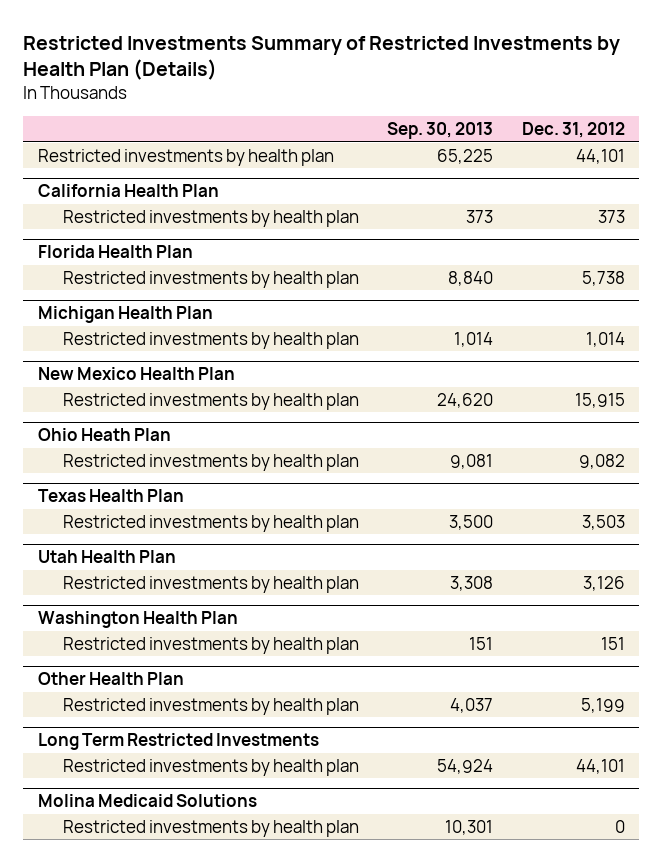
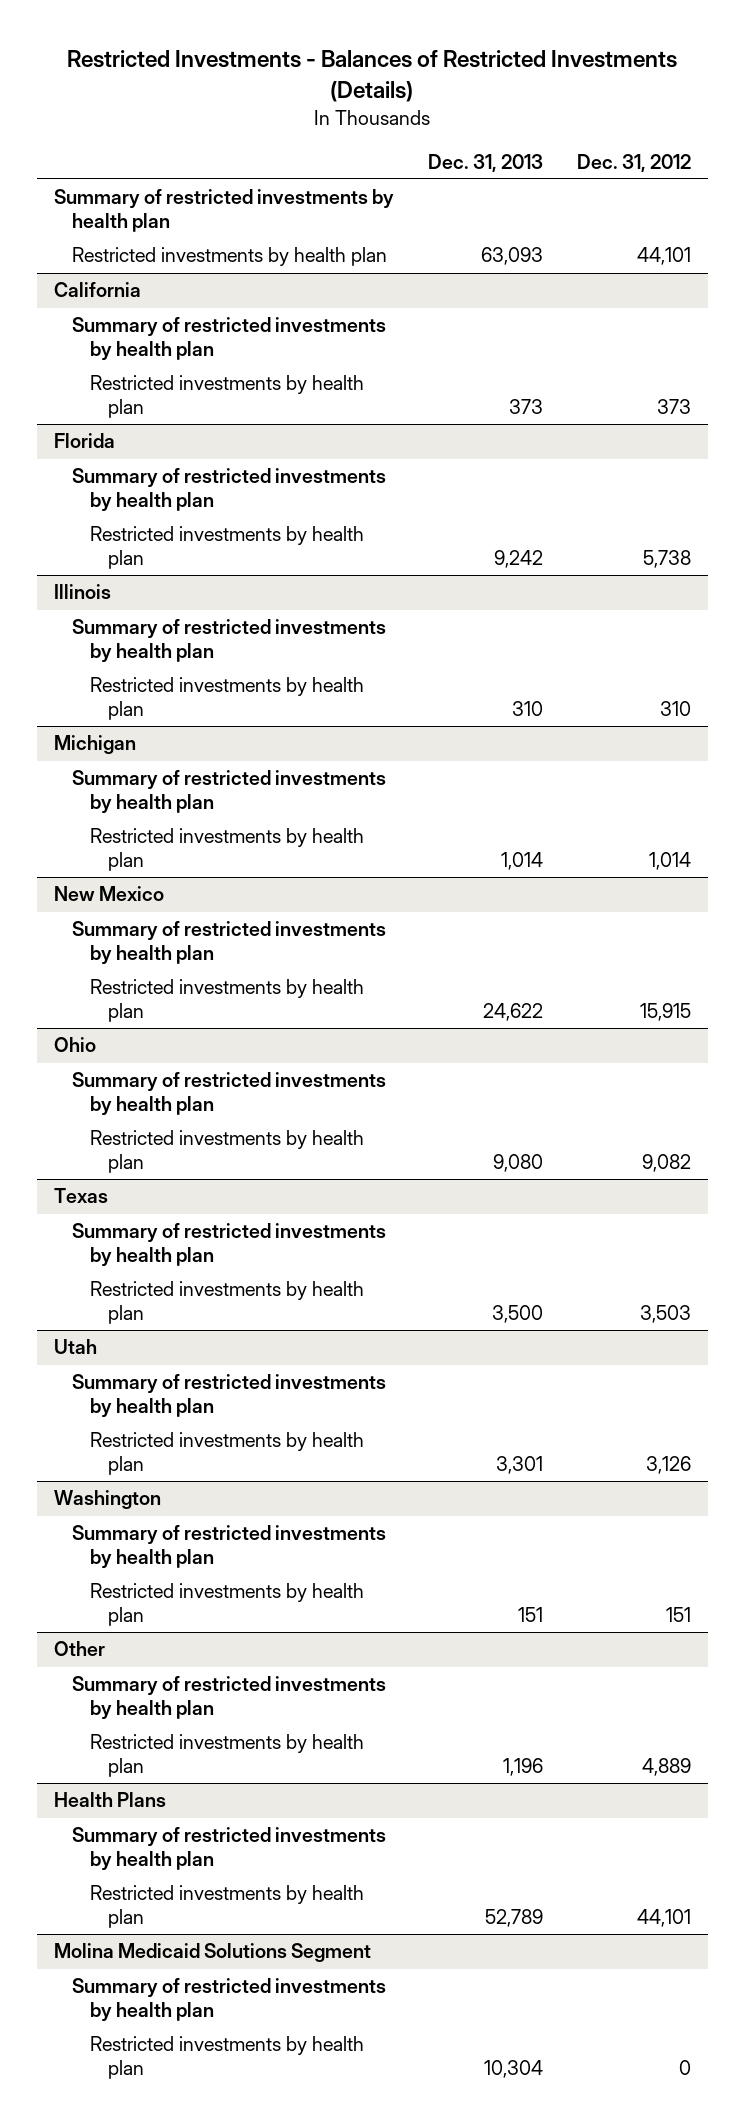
- Restricted Investments Summary of Restricted Investments by Health Plan (Details)
+ Restricted Investments - Balances of Restricted Investments (Details)
- | Sep. 30, 2013 | Dec. 31, 2012
+ | Dec. 31, 2013 | Dec. 31, 2012
+ Summary of restricted investments by health plan
- California Health Plan
+ California
+ Summary of restricted investments by health plan
- Florida Health Plan
+ Florida
+ Summary of restricted investments by health plan
- Michigan Health Plan
+ Illinois
+ Summary of restricted investments by health plan
+ Restricted investments by health plan | 310 | 310
+ Michigan
+ Summary of restricted investments by health plan
- New Mexico Health Plan
+ New Mexico
+ Summary of restricted investments by health plan
- Ohio Heath Plan
+ Ohio
+ Summary of restricted investments by health plan
- Texas Health Plan
+ Texas
+ Summary of restricted investments by health plan
- Utah Health Plan
+ Utah
+ Summary of restricted investments by health plan
- Washington Health Plan
+ Washington
+ Summary of restricted investments by health plan
- Other Health Plan
- Restricted investments by health plan | 4,037 | 5,199
- Long Term Restricted Investments
+ Other
+ Summary of restricted investments by health plan
+ Restricted investments by health plan | 1,196 | 4,889
+ Health Plans
+ Summary of restricted investments by health plan
- Molina Medicaid Solutions
+ Molina Medicaid Solutions Segment
+ Summary of restricted investments by health plan

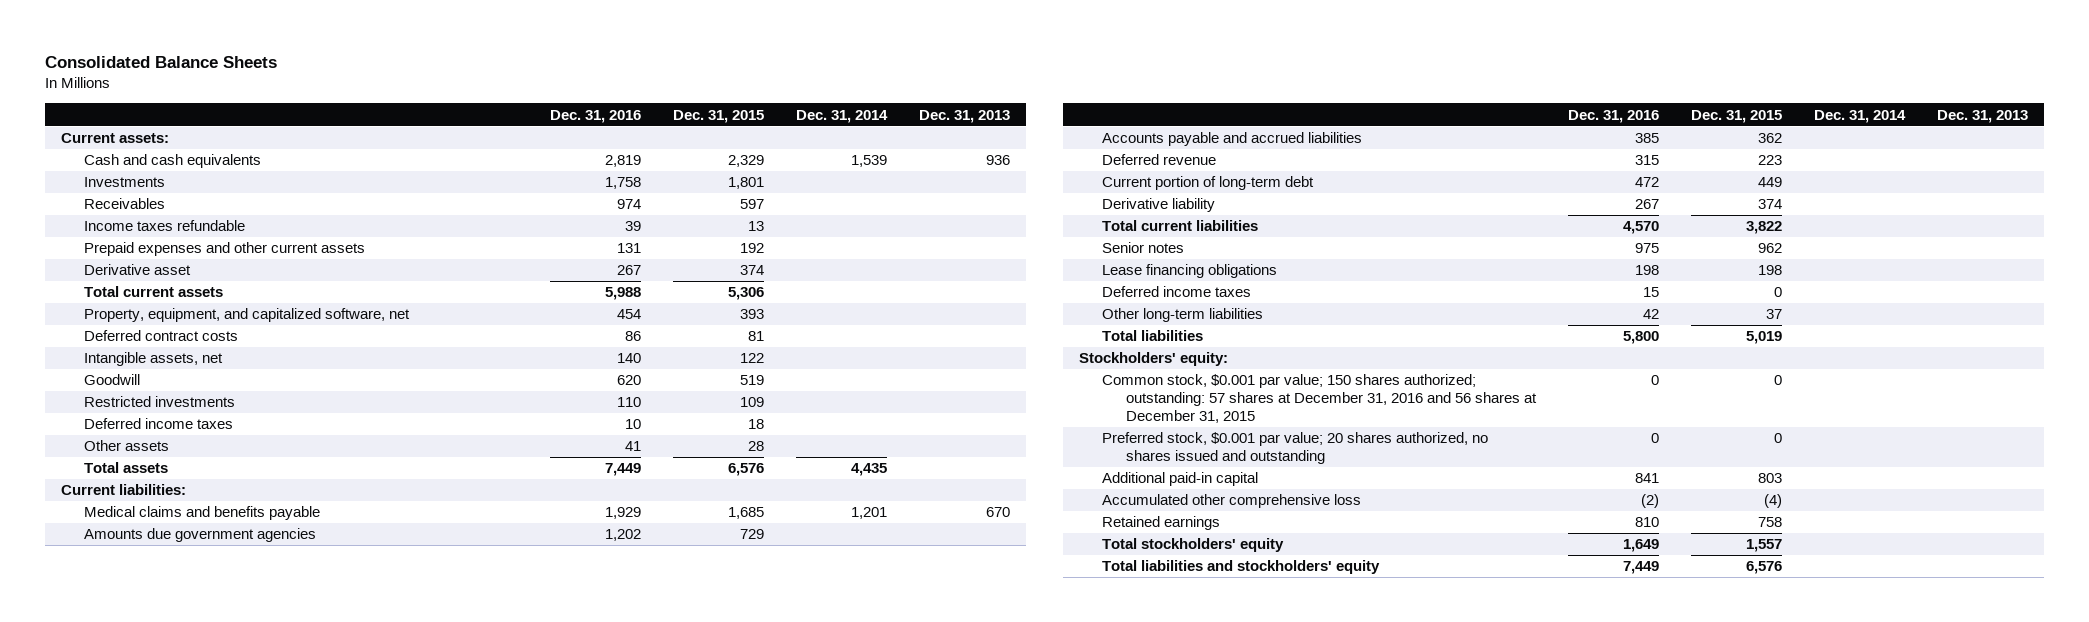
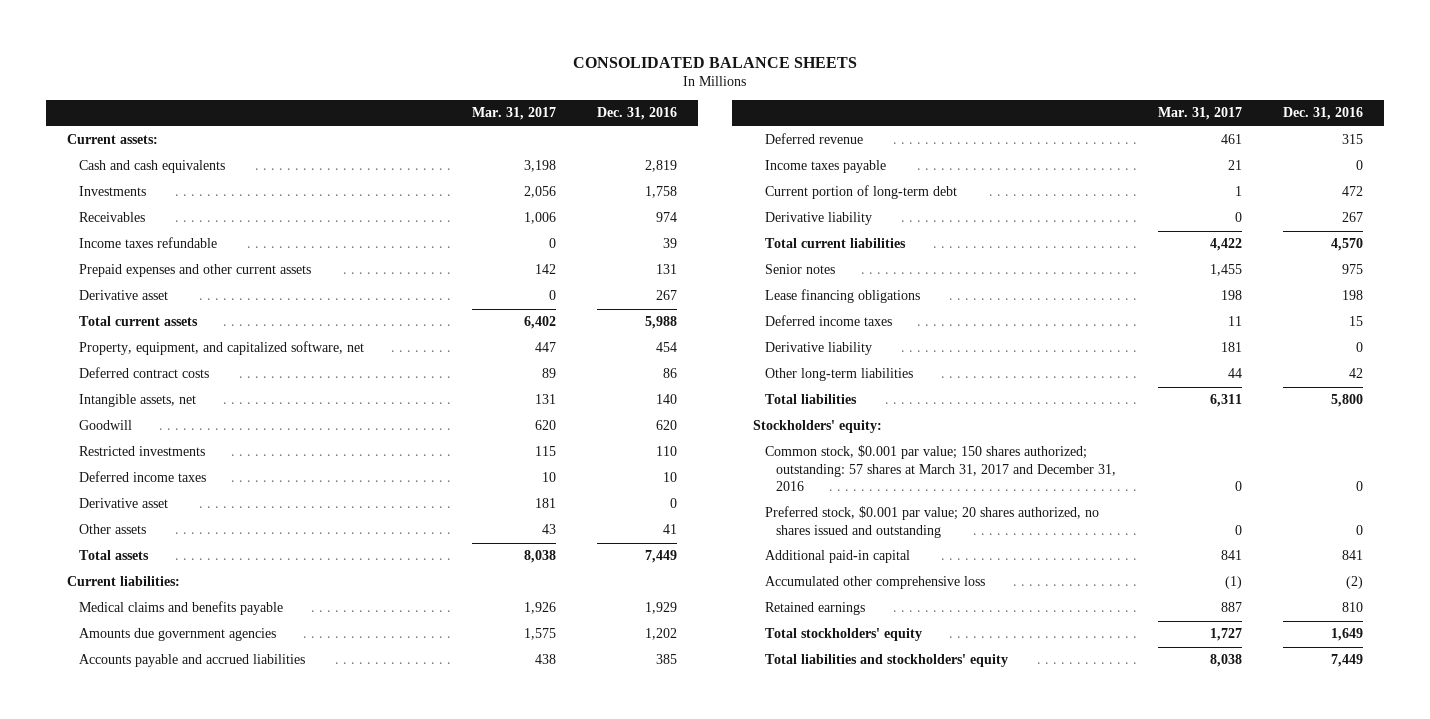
- Consolidated Balance Sheets
+ CONSOLIDATED BALANCE SHEETS
- | Dec. 31, 2016 | Dec. 31, 2015 | Dec. 31, 2014 | Dec. 31, 2013
+ | Mar. 31, 2017 | Dec. 31, 2016
+ Derivative asset | 181 | 0
+ Income taxes payable | 21 | 0
+ Derivative liability | 181 | 0
- Common stock, $0.001 par value; 150 shares authorized; outstanding: 57 shares at December 31, 2016 and 56 shares at December 31, 2015 | 0 | 0 | |
+ Common stock, $0.001 par value; 150 shares authorized; outstanding: 57 shares at March 31, 2017 and December 31, 2016 | 0 | 0

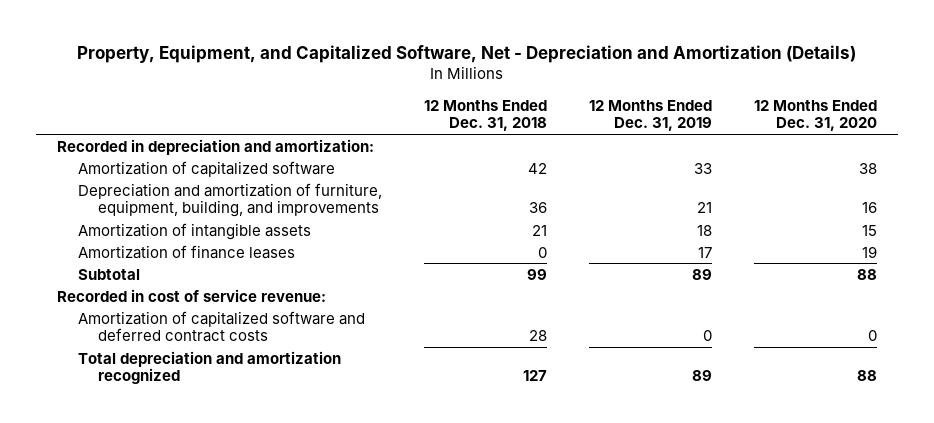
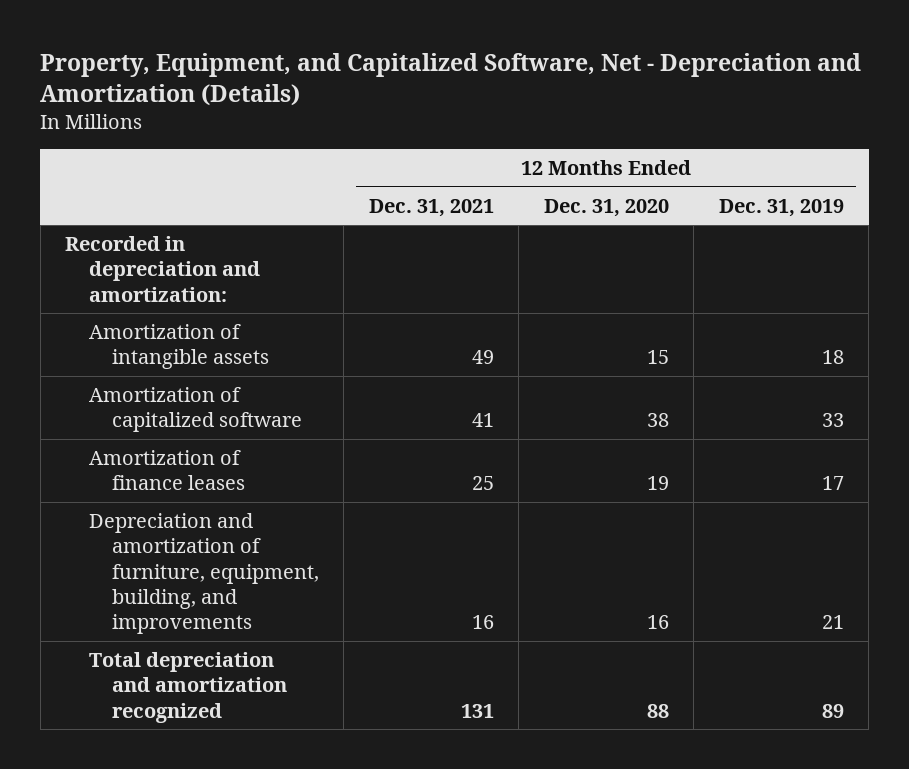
- | 12 Months Ended Dec. 31, 2018 | 12 Months Ended Dec. 31, 2019 | 12 Months Ended Dec. 31, 2020
+ | 12 Months Ended Dec. 31, 2021 | 12 Months Ended Dec. 31, 2020 | 12 Months Ended Dec. 31, 2019
moved down: Amortization of capitalized software | 41 | 38 | 33
- Subtotal | 99 | 89 | 88
- Recorded in cost of service revenue:
- Amortization of capitalized software and deferred contract costs | 28 | 0 | 0
moved down: Depreciation and amortization of furniture, equipment, building, and improvements | 16 | 16 | 21

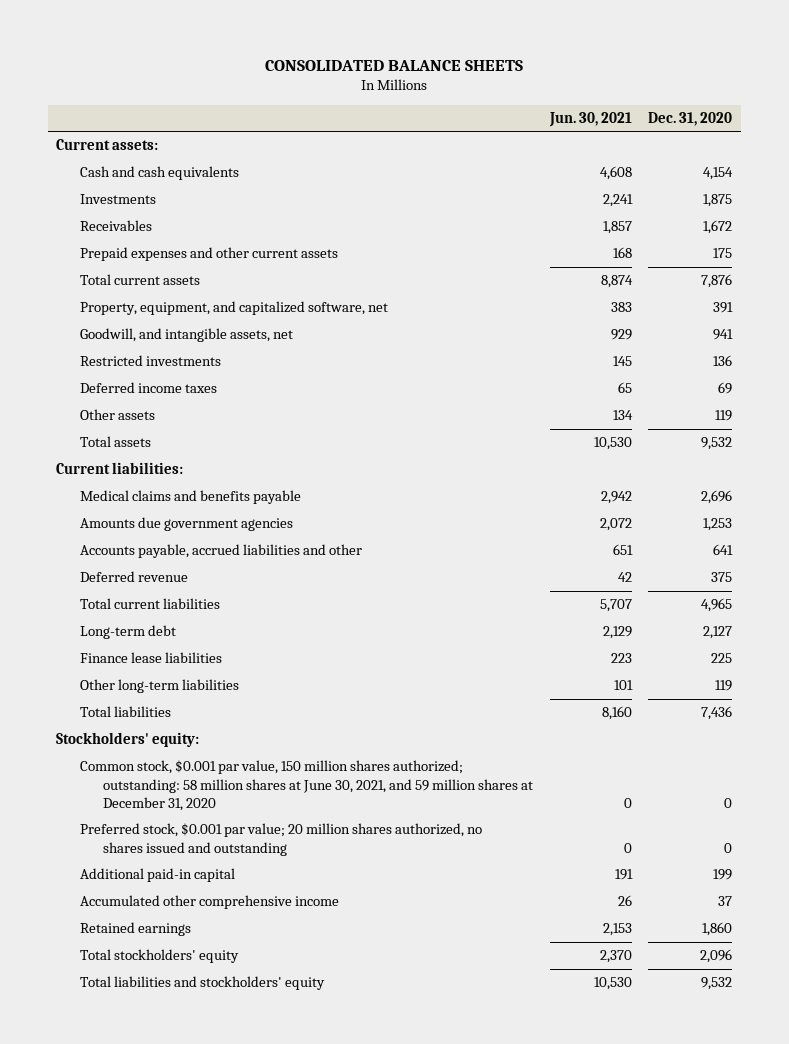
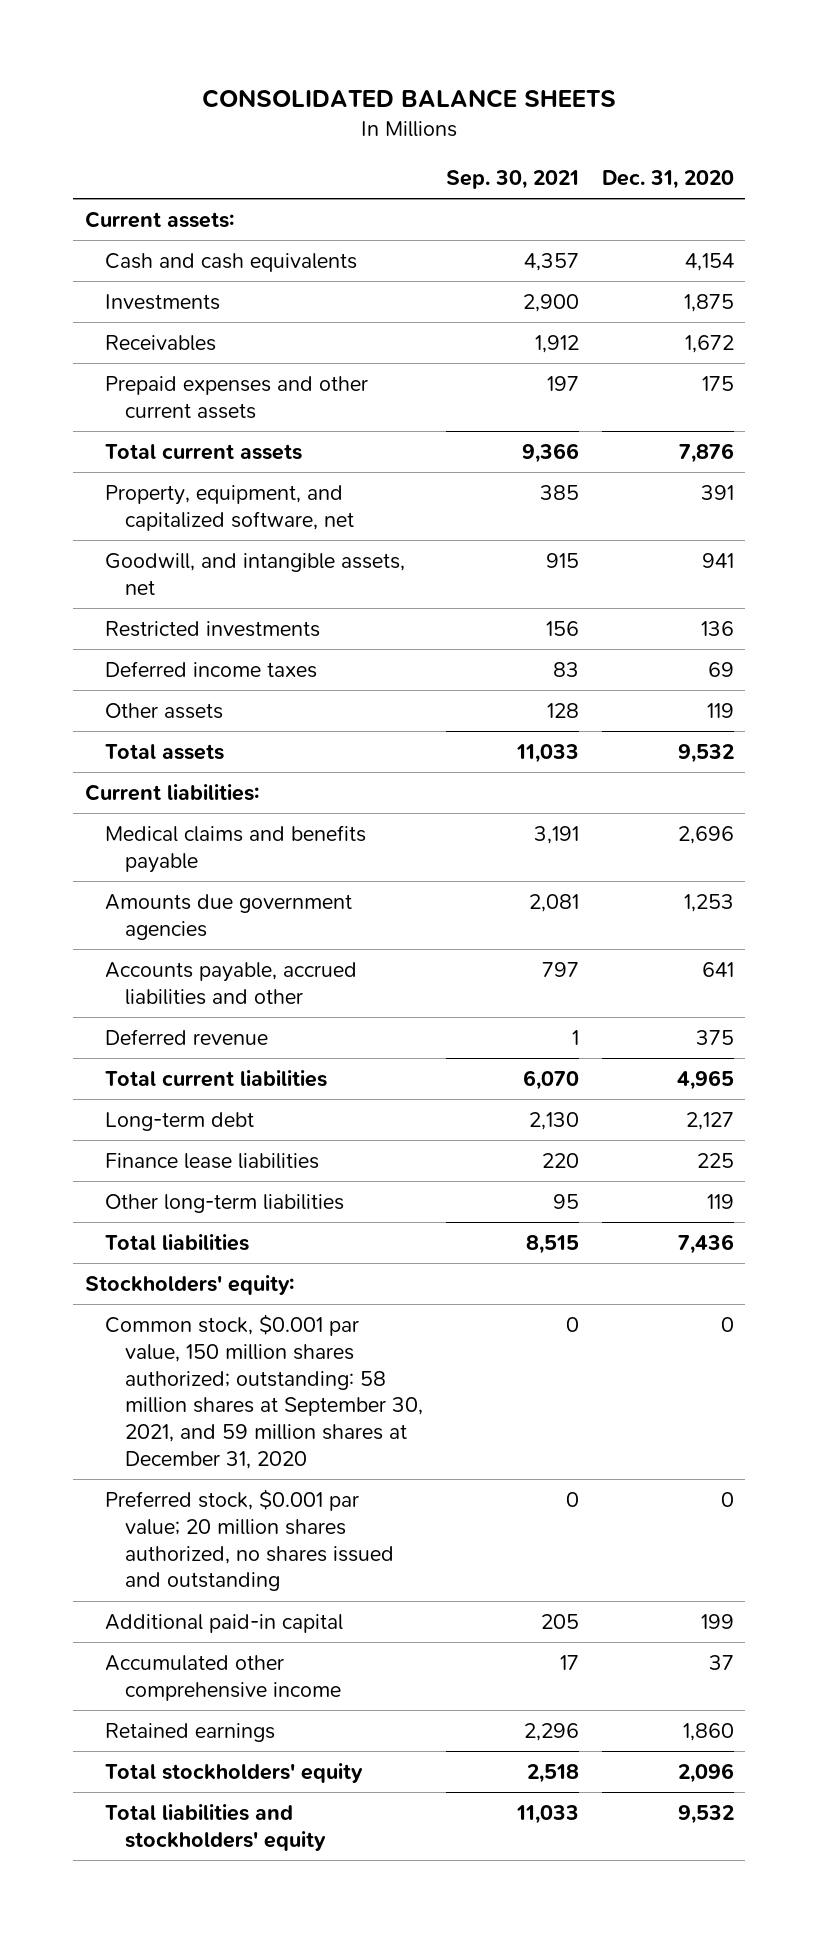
- | Jun. 30, 2021 | Dec. 31, 2020
+ | Sep. 30, 2021 | Dec. 31, 2020
- Common stock, $0.001 par value, 150 million shares authorized; outstanding: 58 million shares at June 30, 2021, and 59 million shares at December 31, 2020 | 0 | 0
+ Common stock, $0.001 par value, 150 million shares authorized; outstanding: 58 million shares at September 30, 2021, and 59 million shares at December 31, 2020 | 0 | 0

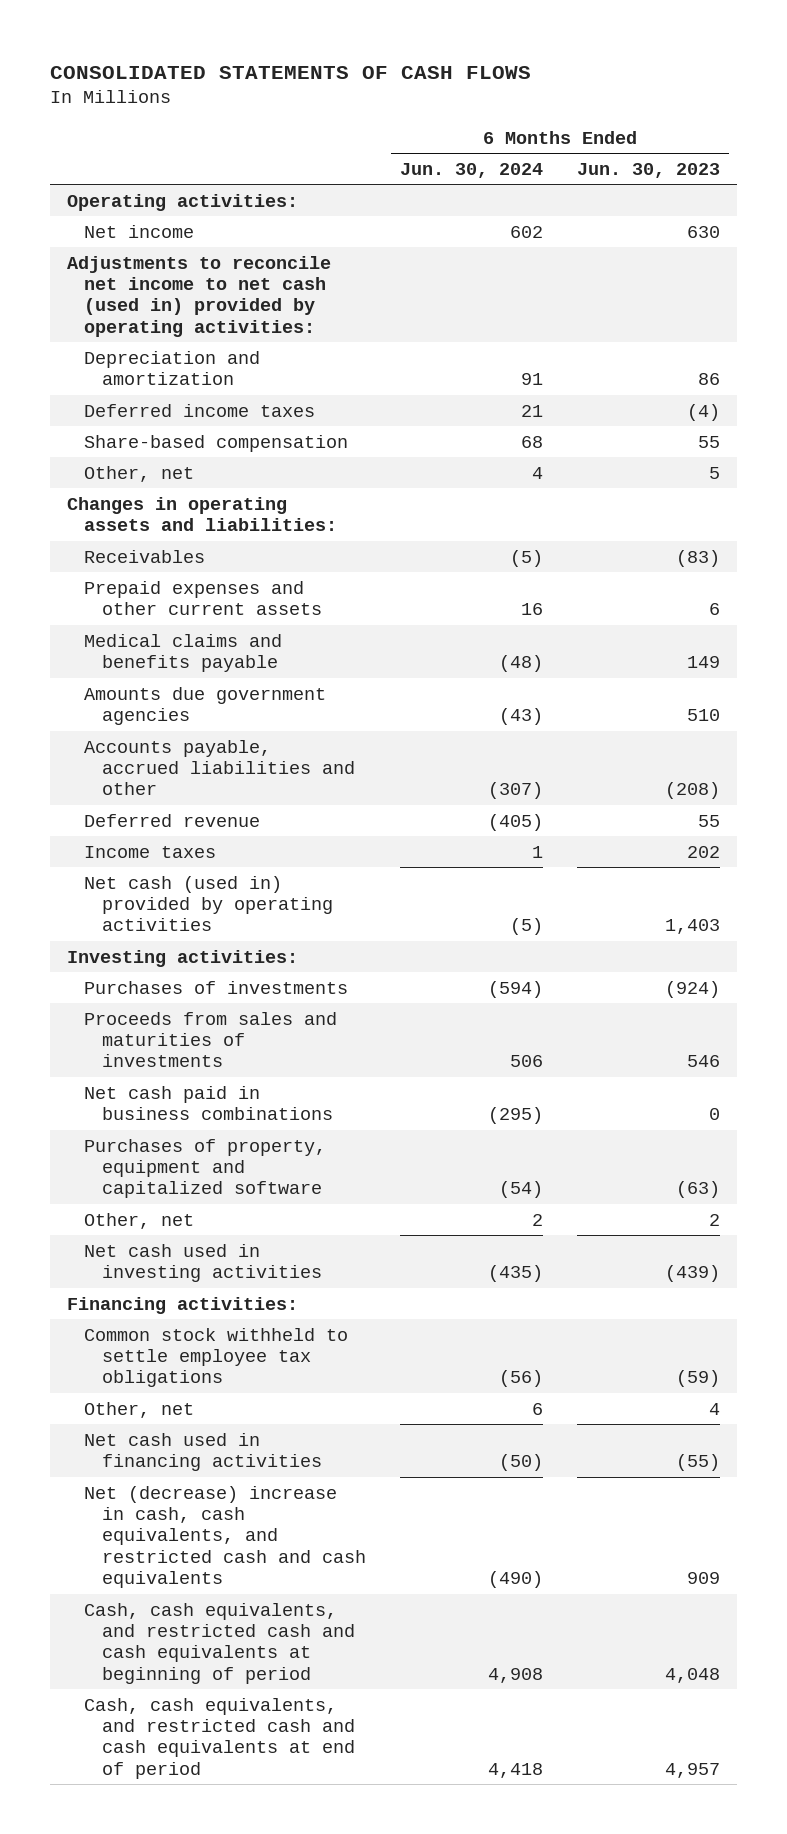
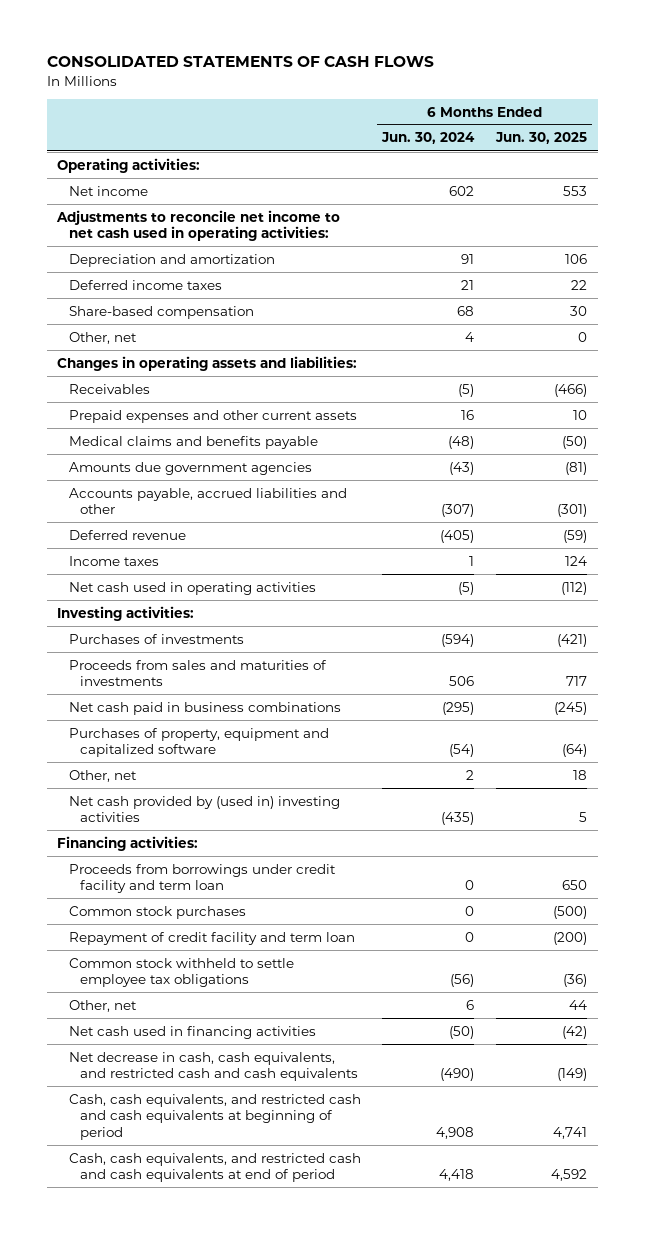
- | 6 Months Ended Jun. 30, 2024 | 6 Months Ended Jun. 30, 2023
+ | 6 Months Ended Jun. 30, 2024 | 6 Months Ended Jun. 30, 2025
- Adjustments to reconcile net income to net cash (used in) provided by operating activities:
+ Adjustments to reconcile net income to net cash used in operating activities:
- Net cash (used in) provided by operating activities | (5) | 1,403
+ Net cash used in operating activities | (5) | (112)
- Net cash used in investing activities | (435) | (439)
+ Net cash provided by (used in) investing activities | (435) | 5
+ Proceeds from borrowings under credit facility and term loan | 0 | 650
+ Common stock purchases | 0 | (500)
+ Repayment of credit facility and term loan | 0 | (200)
- Net (decrease) increase in cash, cash equivalents, and restricted cash and cash equivalents | (490) | 909
+ Net decrease in cash, cash equivalents, and restricted cash and cash equivalents | (490) | (149)

